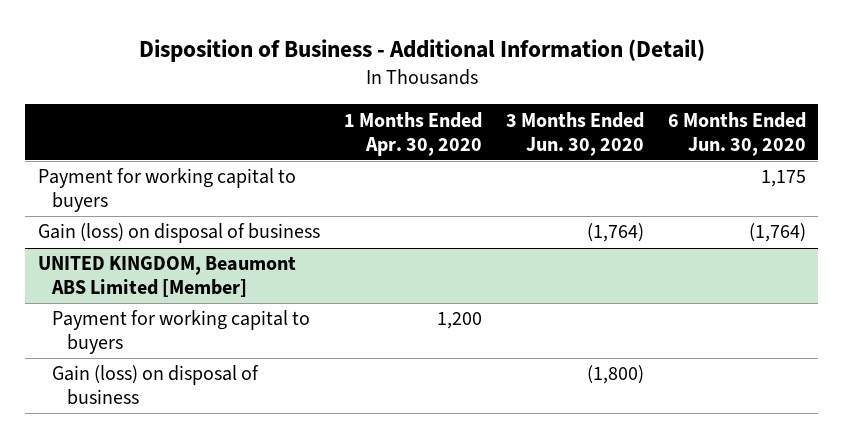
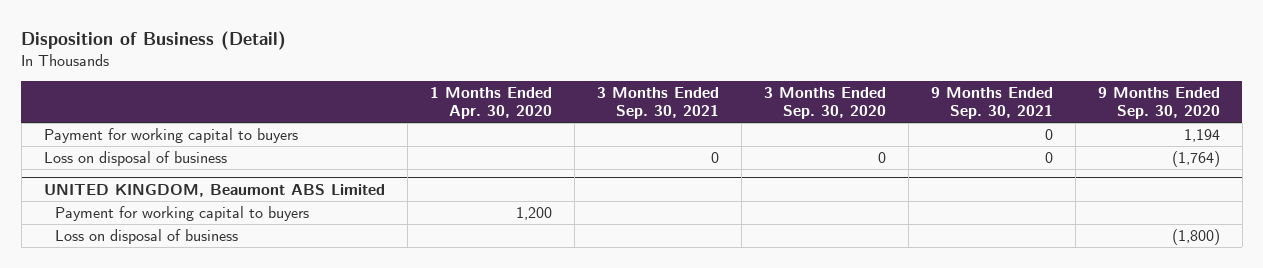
- Disposition of Business - Additional Information (Detail)
+ Disposition of Business (Detail)
- | 1 Months Ended Apr. 30, 2020 | 3 Months Ended Jun. 30, 2020 | 6 Months Ended Jun. 30, 2020
+ | 1 Months Ended Apr. 30, 2020 | 3 Months Ended Sep. 30, 2021 | 3 Months Ended Sep. 30, 2020 | 9 Months Ended Sep. 30, 2021 | 9 Months Ended Sep. 30, 2020
- Gain (loss) on disposal of business | | (1,764) | (1,764)
- UNITED KINGDOM, Beaumont ABS Limited [Member]
+ Loss on disposal of business | | 0 | 0 | 0 | (1,764)
+ UNITED KINGDOM, Beaumont ABS Limited
- Gain (loss) on disposal of business | | (1,800) |
+ Loss on disposal of business | | | | | (1,800)

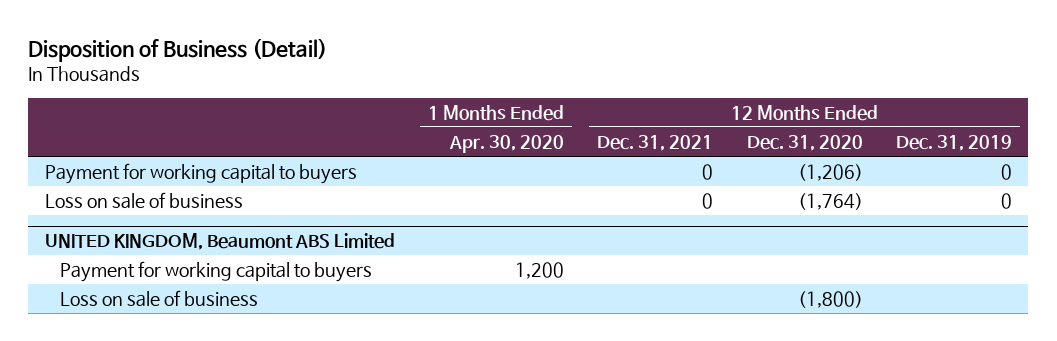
- | 1 Months Ended Apr. 30, 2020 | 3 Months Ended Sep. 30, 2021 | 3 Months Ended Sep. 30, 2020 | 9 Months Ended Sep. 30, 2021 | 9 Months Ended Sep. 30, 2020
+ | 1 Months Ended Apr. 30, 2020 | 12 Months Ended Dec. 31, 2021 | 12 Months Ended Dec. 31, 2020 | 12 Months Ended Dec. 31, 2019
- Loss on disposal of business | | 0 | 0 | 0 | (1,764)
+ Loss on sale of business | | 0 | (1,764) | 0
@ UNITED KINGDOM, Beaumont ABS Limited
- Loss on disposal of business | | | | | (1,800)
+ Loss on sale of business | | | (1,800) |

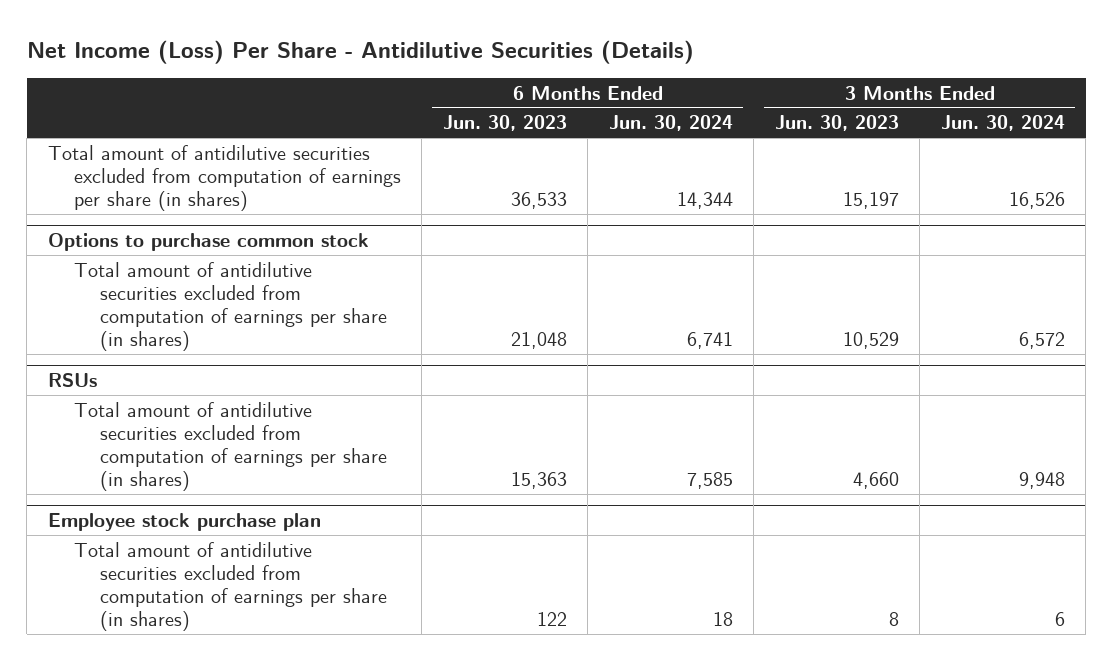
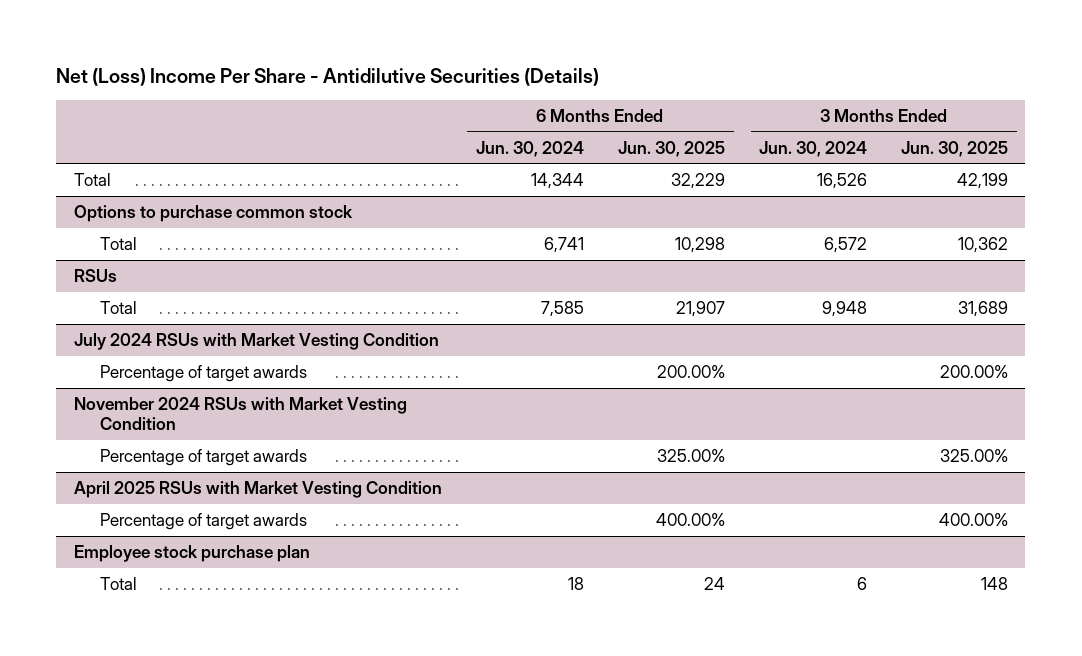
- Net Income (Loss) Per Share - Antidilutive Securities (Details)
+ Net (Loss) Income Per Share - Antidilutive Securities (Details)
- | 6 Months Ended Jun. 30, 2023 | 6 Months Ended Jun. 30, 2024 | 3 Months Ended Jun. 30, 2023 | 3 Months Ended Jun. 30, 2024
+ | 6 Months Ended Jun. 30, 2024 | 6 Months Ended Jun. 30, 2025 | 3 Months Ended Jun. 30, 2024 | 3 Months Ended Jun. 30, 2025
- Total amount of antidilutive securities excluded from computation of earnings per share (in shares) | 36,533 | 14,344 | 15,197 | 16,526
+ Total | 14,344 | 32,229 | 16,526 | 42,199
@ Options to purchase common stock
- Total amount of antidilutive securities excluded from computation of earnings per share (in shares) | 21,048 | 6,741 | 10,529 | 6,572
+ Total | 6,741 | 10,298 | 6,572 | 10,362
@ RSUs
- Total amount of antidilutive securities excluded from computation of earnings per share (in shares) | 15,363 | 7,585 | 4,660 | 9,948
+ Total | 7,585 | 21,907 | 9,948 | 31,689
+ July 2024 RSUs with Market Vesting Condition
+ Percentage of target awards | | 200.00% | | 200.00%
+ November 2024 RSUs with Market Vesting Condition
+ Percentage of target awards | | 325.00% | | 325.00%
+ April 2025 RSUs with Market Vesting Condition
+ Percentage of target awards | | 400.00% | | 400.00%
@ Employee stock purchase plan
- Total amount of antidilutive securities excluded from computation of earnings per share (in shares) | 122 | 18 | 8 | 6
+ Total | 18 | 24 | 6 | 148

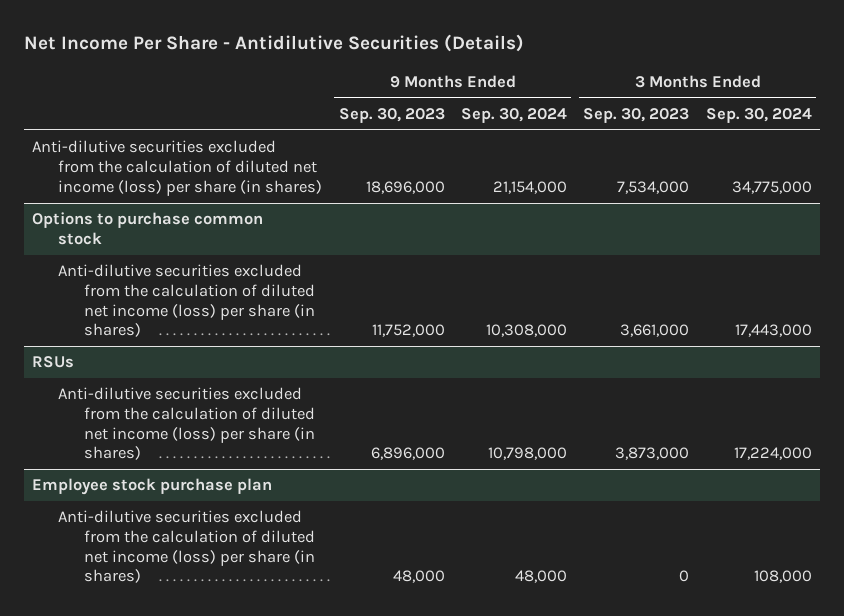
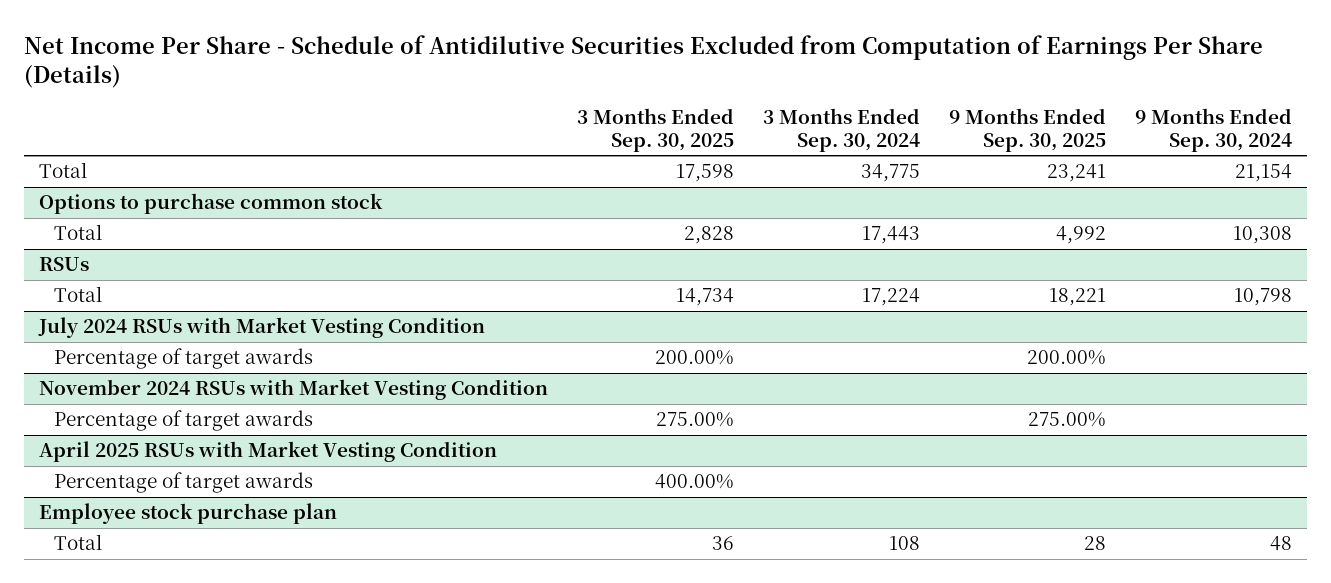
- Net Income Per Share - Antidilutive Securities (Details)
+ Net Income Per Share - Schedule of Antidilutive Securities Excluded from Computation of Earnings Per Share (Details)
- | 9 Months Ended Sep. 30, 2023 | 9 Months Ended Sep. 30, 2024 | 3 Months Ended Sep. 30, 2023 | 3 Months Ended Sep. 30, 2024
+ | 3 Months Ended Sep. 30, 2025 | 3 Months Ended Sep. 30, 2024 | 9 Months Ended Sep. 30, 2025 | 9 Months Ended Sep. 30, 2024
- Anti-dilutive securities excluded from the calculation of diluted net income (loss) per share (in shares) | 18,696,000 | 21,154,000 | 7,534,000 | 34,775,000
+ Total | 17,598 | 34,775 | 23,241 | 21,154
@ Options to purchase common stock
- Anti-dilutive securities excluded from the calculation of diluted net income (loss) per share (in shares) | 11,752,000 | 10,308,000 | 3,661,000 | 17,443,000
+ Total | 2,828 | 17,443 | 4,992 | 10,308
@ RSUs
- Anti-dilutive securities excluded from the calculation of diluted net income (loss) per share (in shares) | 6,896,000 | 10,798,000 | 3,873,000 | 17,224,000
+ Total | 14,734 | 17,224 | 18,221 | 10,798
+ July 2024 RSUs with Market Vesting Condition
+ Percentage of target awards | 200.00% | | 200.00% |
+ November 2024 RSUs with Market Vesting Condition
+ Percentage of target awards | 275.00% | | 275.00% |
+ April 2025 RSUs with Market Vesting Condition
+ Percentage of target awards | 400.00% | | |
@ Employee stock purchase plan
- Anti-dilutive securities excluded from the calculation of diluted net income (loss) per share (in shares) | 48,000 | 48,000 | 0 | 108,000
+ Total | 36 | 108 | 28 | 48

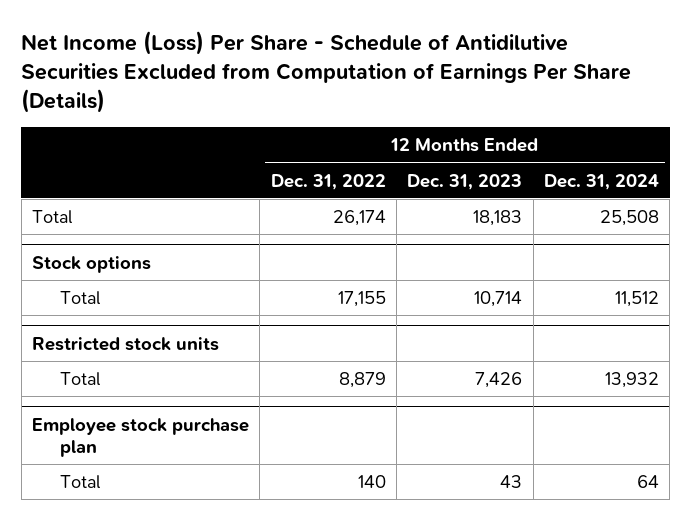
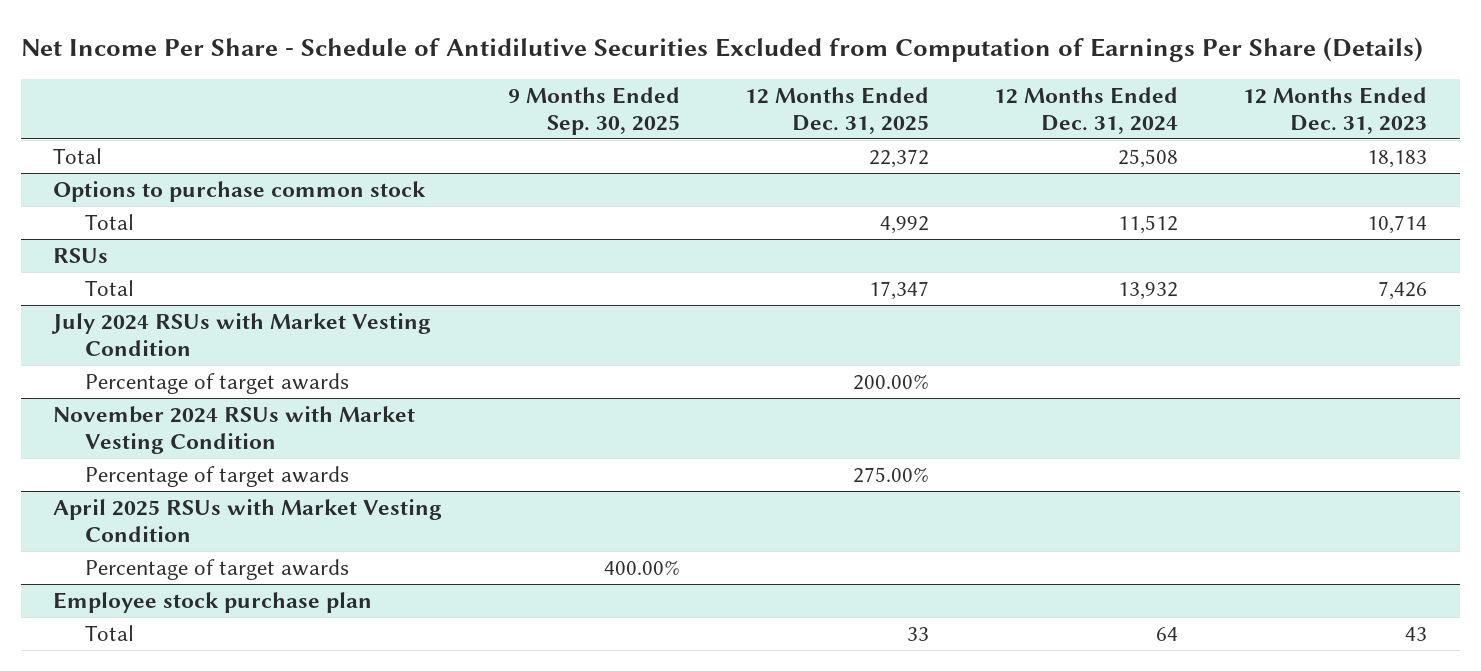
- Net Income (Loss) Per Share - Schedule of Antidilutive Securities Excluded from Computation of Earnings Per Share (Details)
+ Net Income Per Share - Schedule of Antidilutive Securities Excluded from Computation of Earnings Per Share (Details)
- | 12 Months Ended Dec. 31, 2022 | 12 Months Ended Dec. 31, 2023 | 12 Months Ended Dec. 31, 2024
+ | 9 Months Ended Sep. 30, 2025 | 12 Months Ended Dec. 31, 2025 | 12 Months Ended Dec. 31, 2024 | 12 Months Ended Dec. 31, 2023
- Stock options
+ Options to purchase common stock
- Restricted stock units
+ RSUs
+ July 2024 RSUs with Market Vesting Condition
+ Percentage of target awards | | 200.00% | |
+ November 2024 RSUs with Market Vesting Condition
+ Percentage of target awards | | 275.00% | |
+ April 2025 RSUs with Market Vesting Condition
+ Percentage of target awards | 400.00% | | |

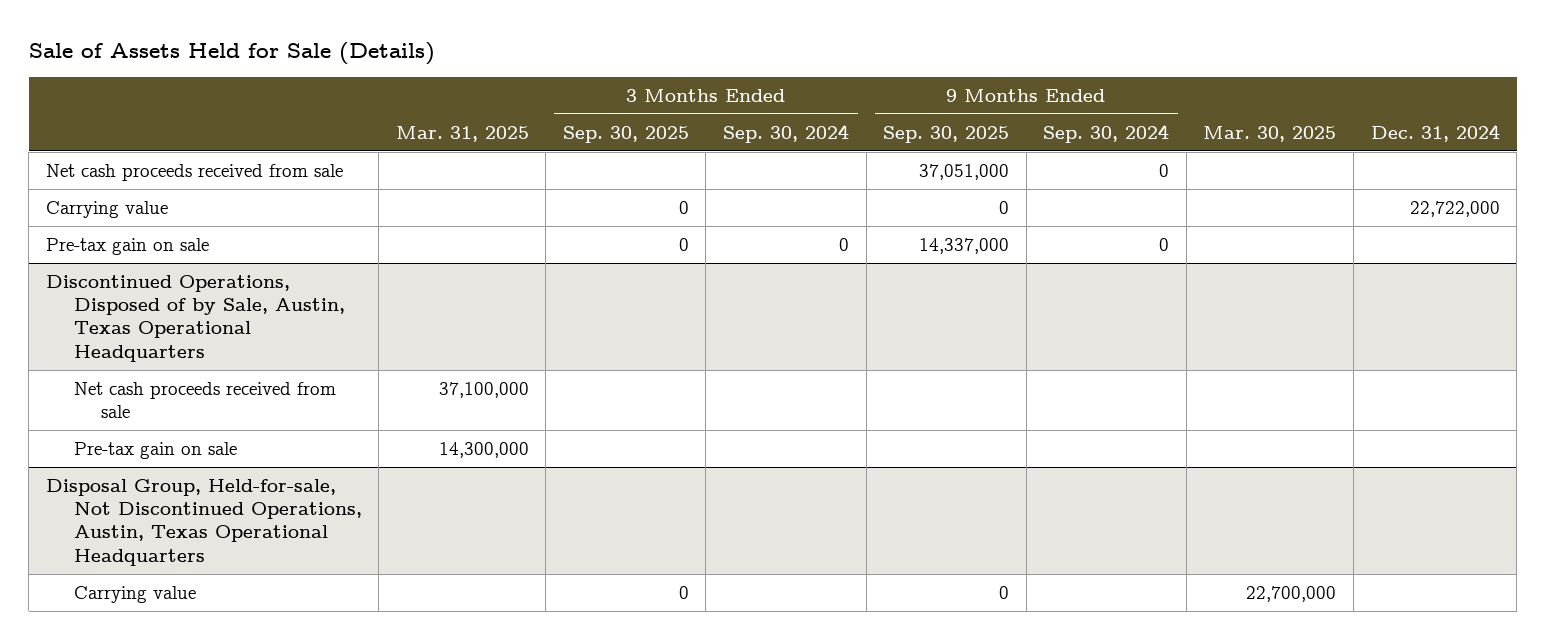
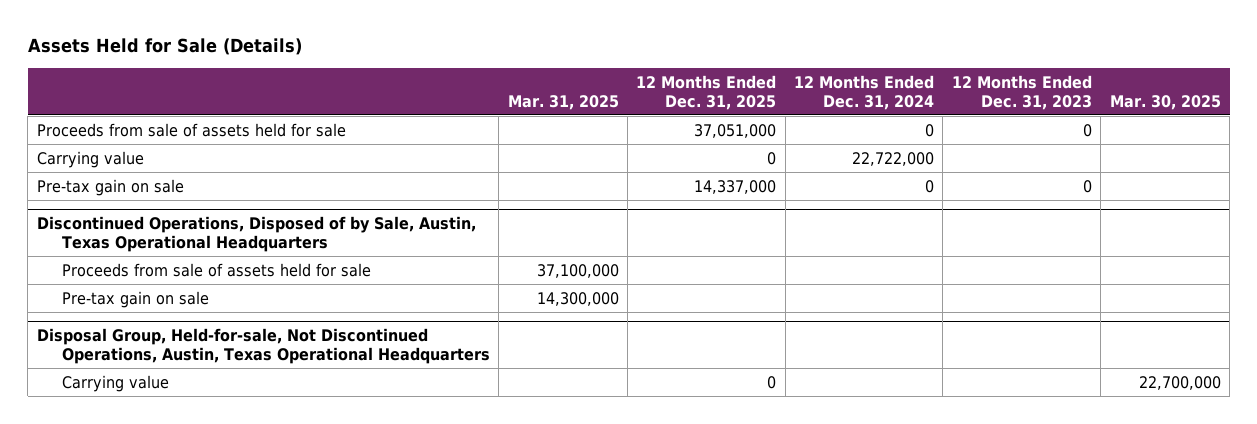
- Sale of Assets Held for Sale (Details)
+ Assets Held for Sale (Details)
- | Mar. 31, 2025 | 3 Months Ended Sep. 30, 2025 | 3 Months Ended Sep. 30, 2024 | 9 Months Ended Sep. 30, 2025 | 9 Months Ended Sep. 30, 2024 | Mar. 30, 2025 | Dec. 31, 2024
+ | Mar. 31, 2025 | 12 Months Ended Dec. 31, 2025 | 12 Months Ended Dec. 31, 2024 | 12 Months Ended Dec. 31, 2023 | Mar. 30, 2025
- Net cash proceeds received from sale | | | | 37,051,000 | 0 | |
+ Proceeds from sale of assets held for sale | | 37,051,000 | 0 | 0 |
@ Discontinued Operations, Disposed of by Sale, Austin, Texas Operational Headquarters
- Net cash proceeds received from sale | 37,100,000 | | | | | |
+ Proceeds from sale of assets held for sale | 37,100,000 | | | |

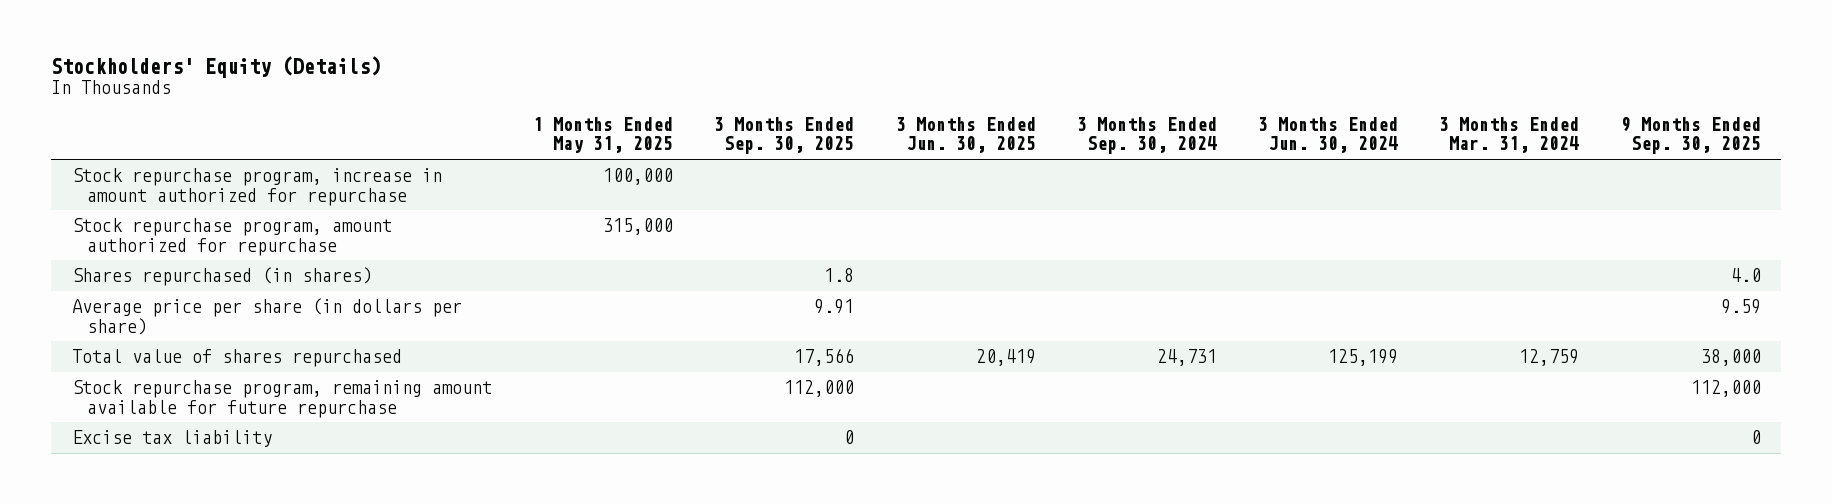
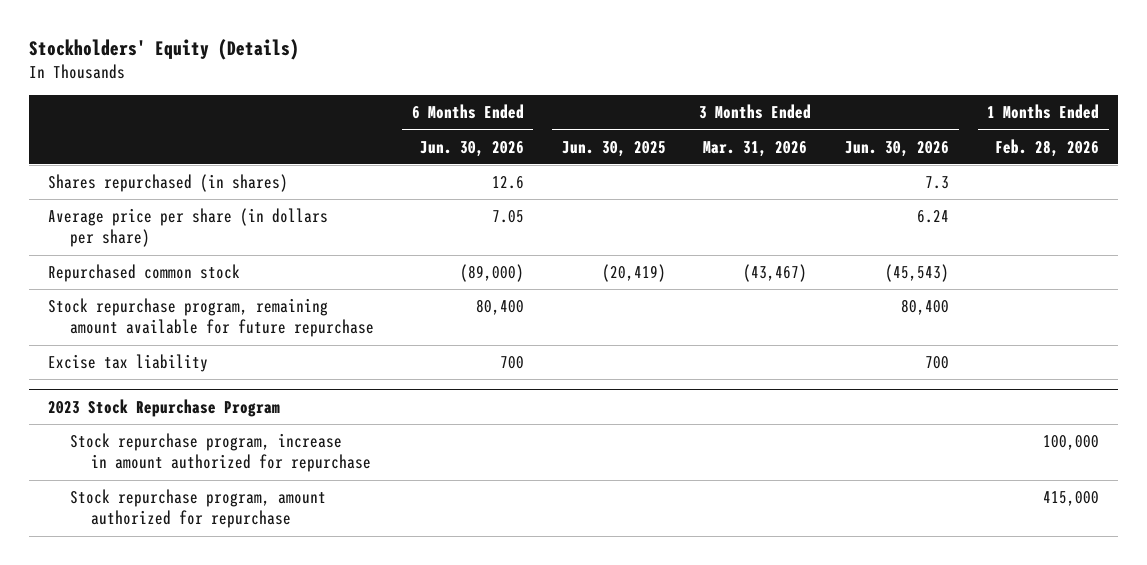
- | 1 Months Ended May 31, 2025 | 3 Months Ended Sep. 30, 2025 | 3 Months Ended Jun. 30, 2025 | 3 Months Ended Sep. 30, 2024 | 3 Months Ended Jun. 30, 2024 | 3 Months Ended Mar. 31, 2024 | 9 Months Ended Sep. 30, 2025
+ | 6 Months Ended Jun. 30, 2026 | 3 Months Ended Jun. 30, 2025 | 3 Months Ended Mar. 31, 2026 | 3 Months Ended Jun. 30, 2026 | 1 Months Ended Feb. 28, 2026
- Stock repurchase program, increase in amount authorized for repurchase | 100,000 | | | | | |
- Stock repurchase program, amount authorized for repurchase | 315,000 | | | | | |
- Total value of shares repurchased | | 17,566 | 20,419 | 24,731 | 125,199 | 12,759 | 38,000
+ Repurchased common stock | (89,000) | (20,419) | (43,467) | (45,543) |
+ 2023 Stock Repurchase Program
+ Stock repurchase program, increase in amount authorized for repurchase | | | | | 100,000
+ Stock repurchase program, amount authorized for repurchase | | | | | 415,000

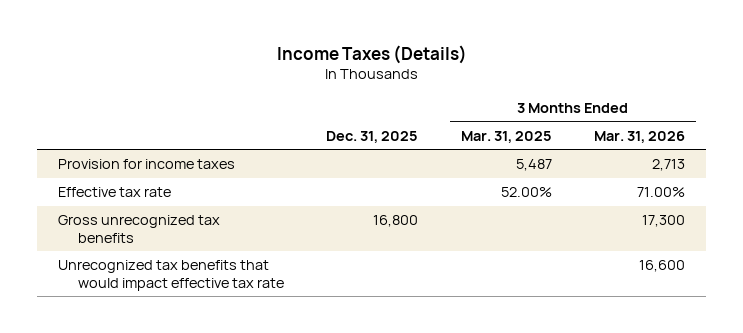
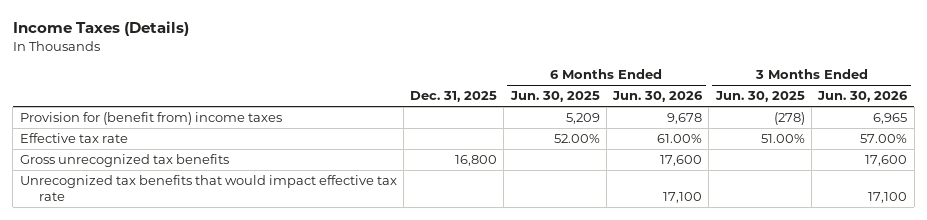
- | Dec. 31, 2025 | 3 Months Ended Mar. 31, 2025 | 3 Months Ended Mar. 31, 2026
+ | Dec. 31, 2025 | 6 Months Ended Jun. 30, 2025 | 6 Months Ended Jun. 30, 2026 | 3 Months Ended Jun. 30, 2025 | 3 Months Ended Jun. 30, 2026
- Provision for income taxes | | 5,487 | 2,713
+ Provision for (benefit from) income taxes | | 5,209 | 9,678 | (278) | 6,965

